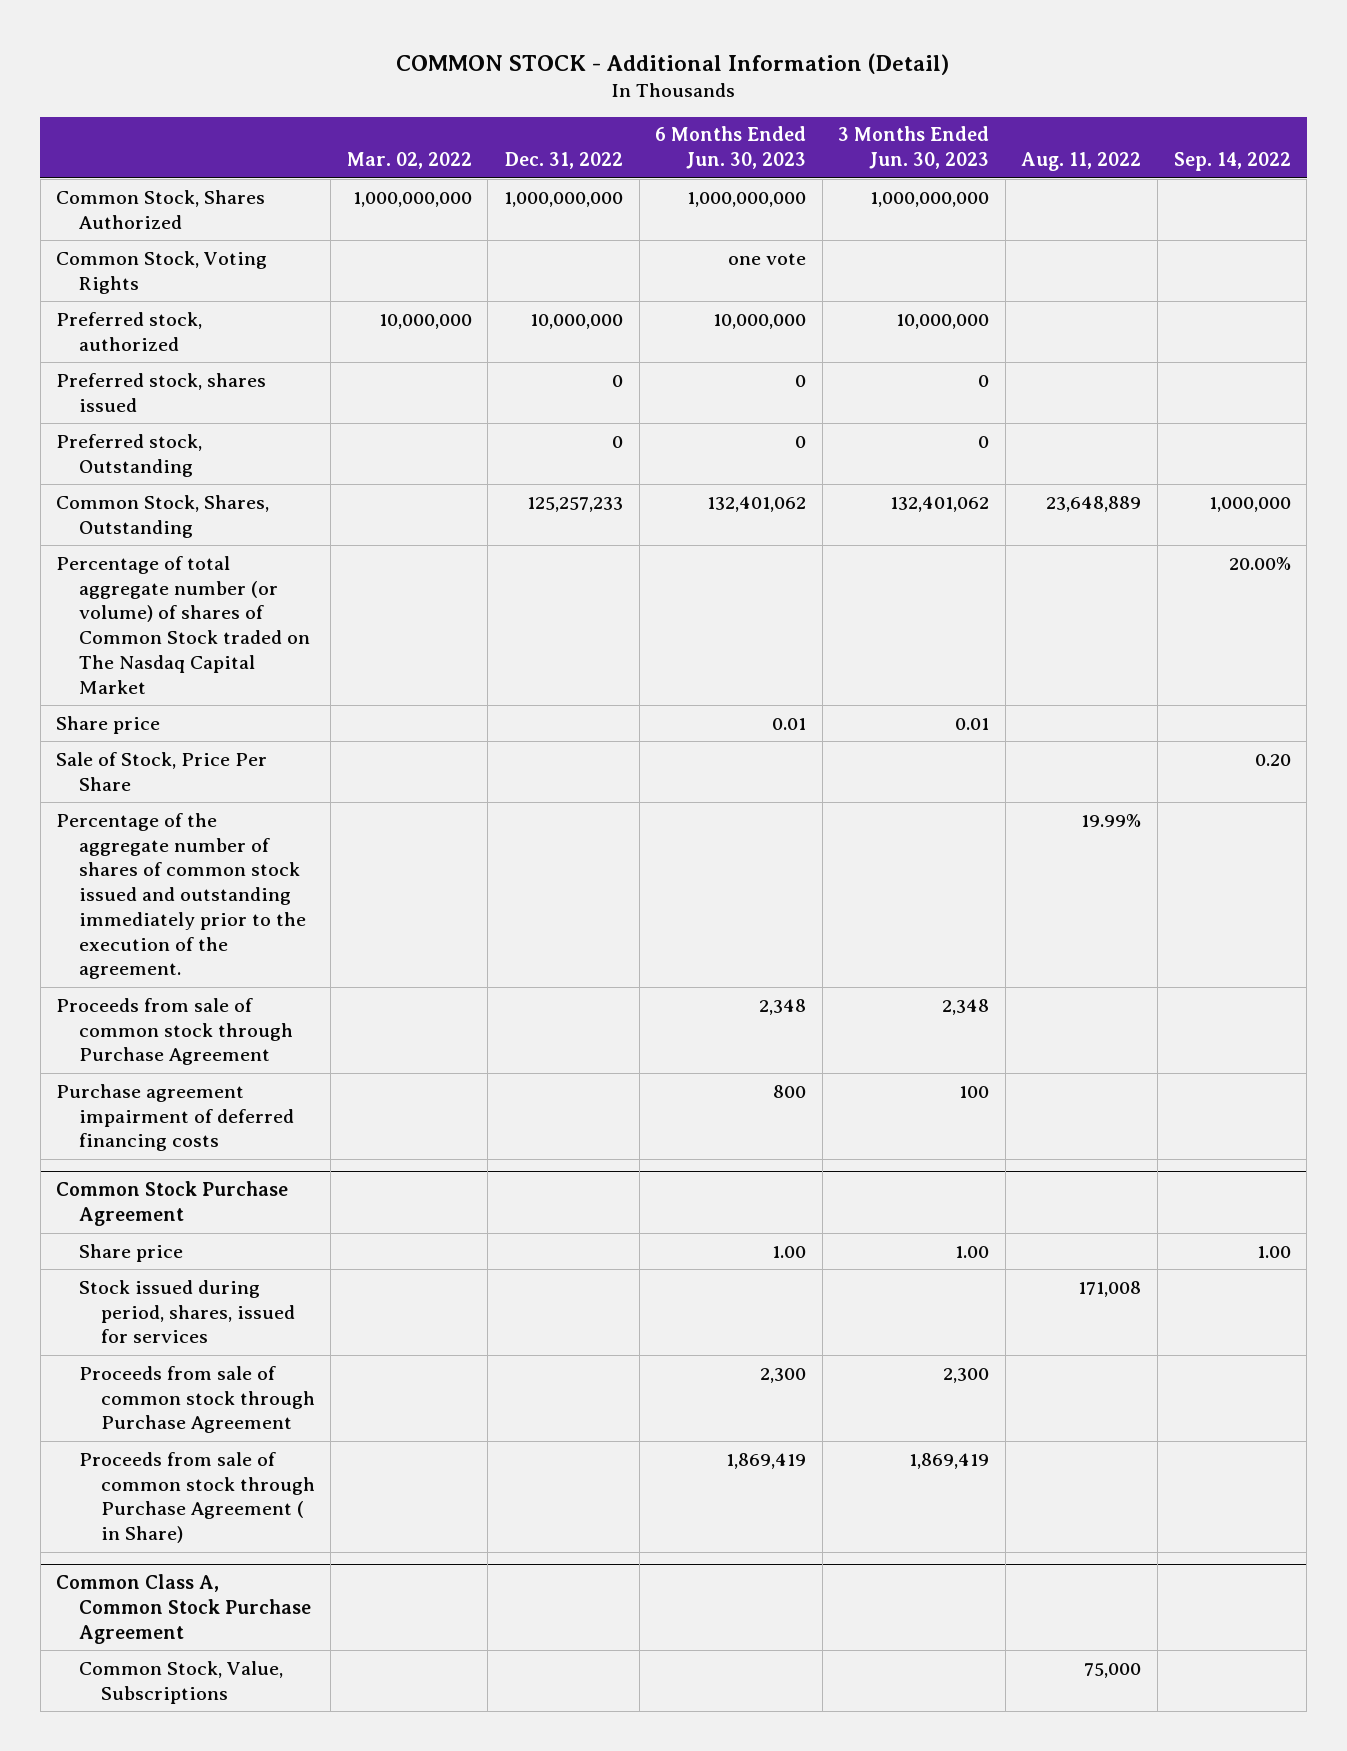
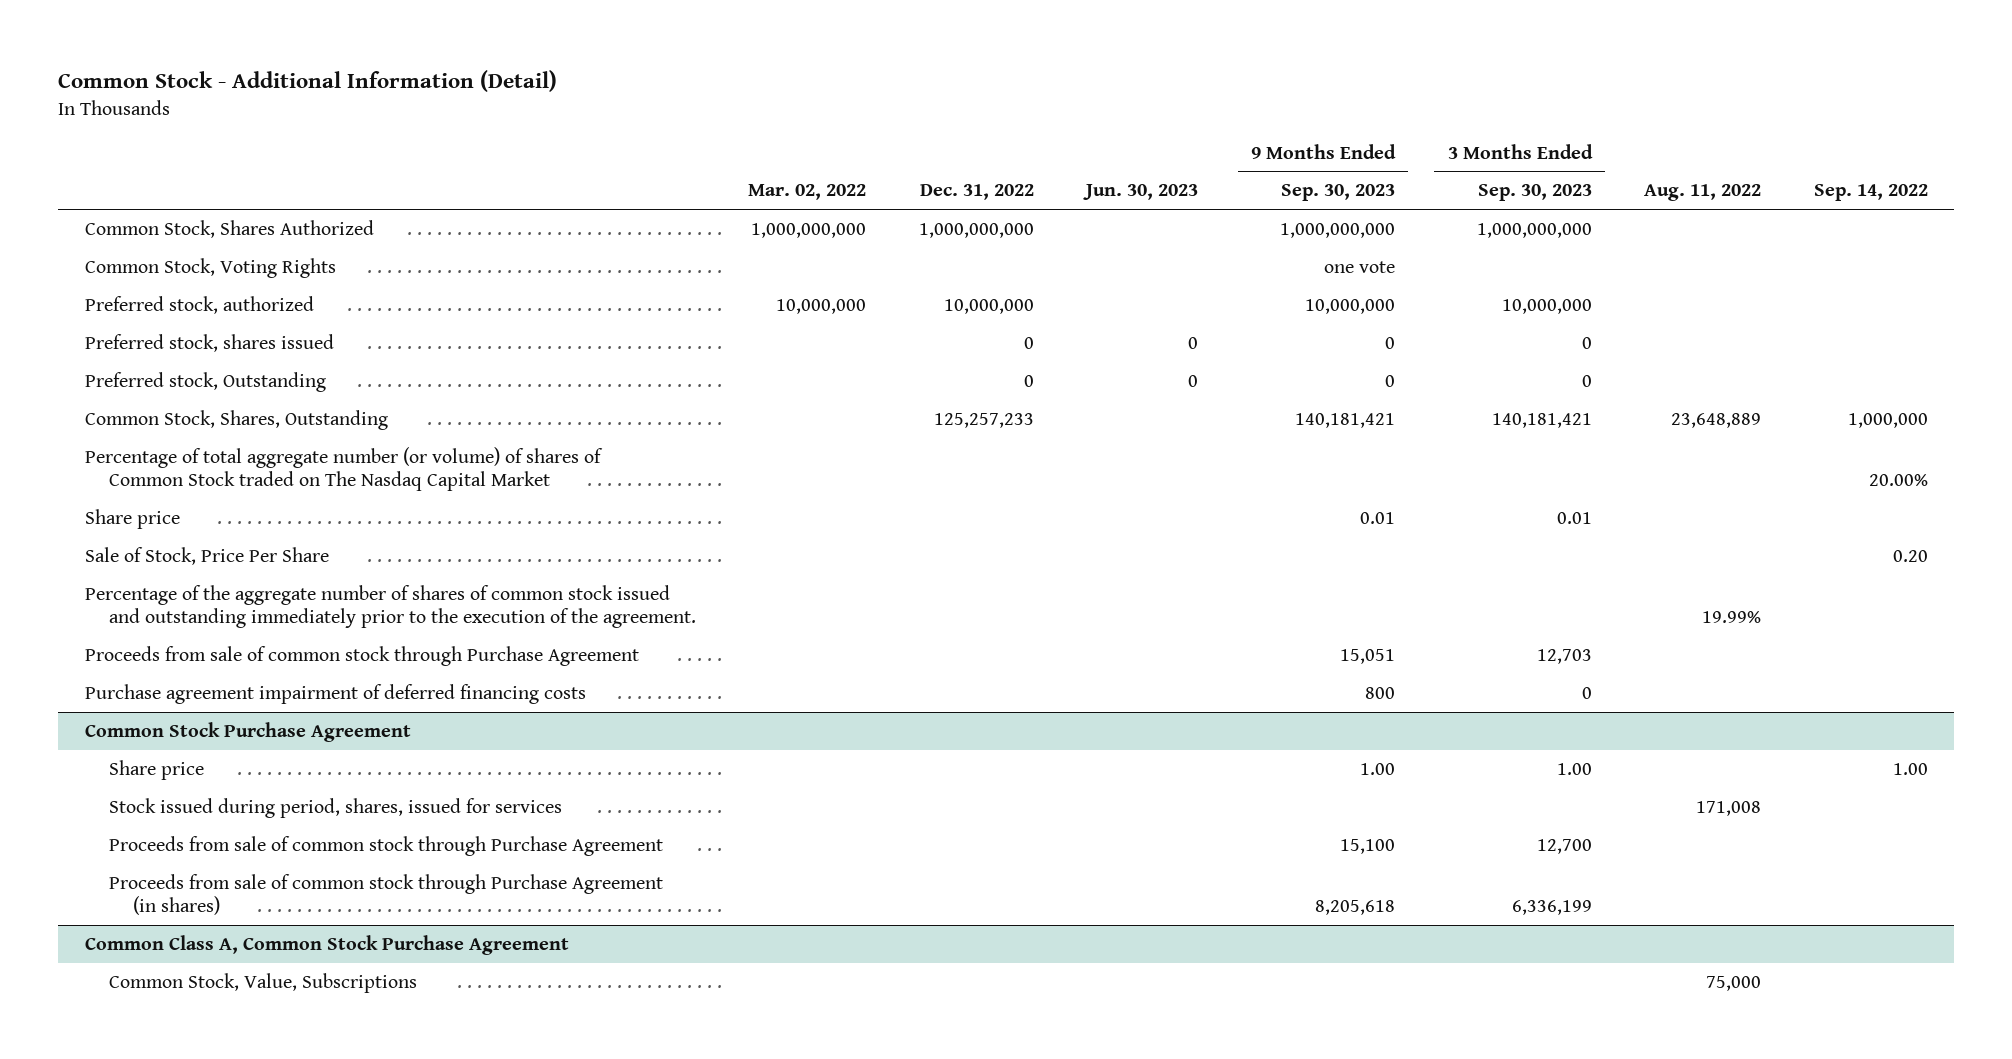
- COMMON STOCK - Additional Information (Detail)
+ Common Stock - Additional Information (Detail)
- | Mar. 02, 2022 | Dec. 31, 2022 | 6 Months Ended Jun. 30, 2023 | 3 Months Ended Jun. 30, 2023 | Aug. 11, 2022 | Sep. 14, 2022
+ | Mar. 02, 2022 | Dec. 31, 2022 | Jun. 30, 2023 | 9 Months Ended Sep. 30, 2023 | 3 Months Ended Sep. 30, 2023 | Aug. 11, 2022 | Sep. 14, 2022
@ Common Stock Purchase Agreement
- Proceeds from sale of common stock through Purchase Agreement ( in Share) | | | 1,869,419 | 1,869,419 | |
+ Proceeds from sale of common stock through Purchase Agreement (in shares) | | | | 8,205,618 | 6,336,199 | |

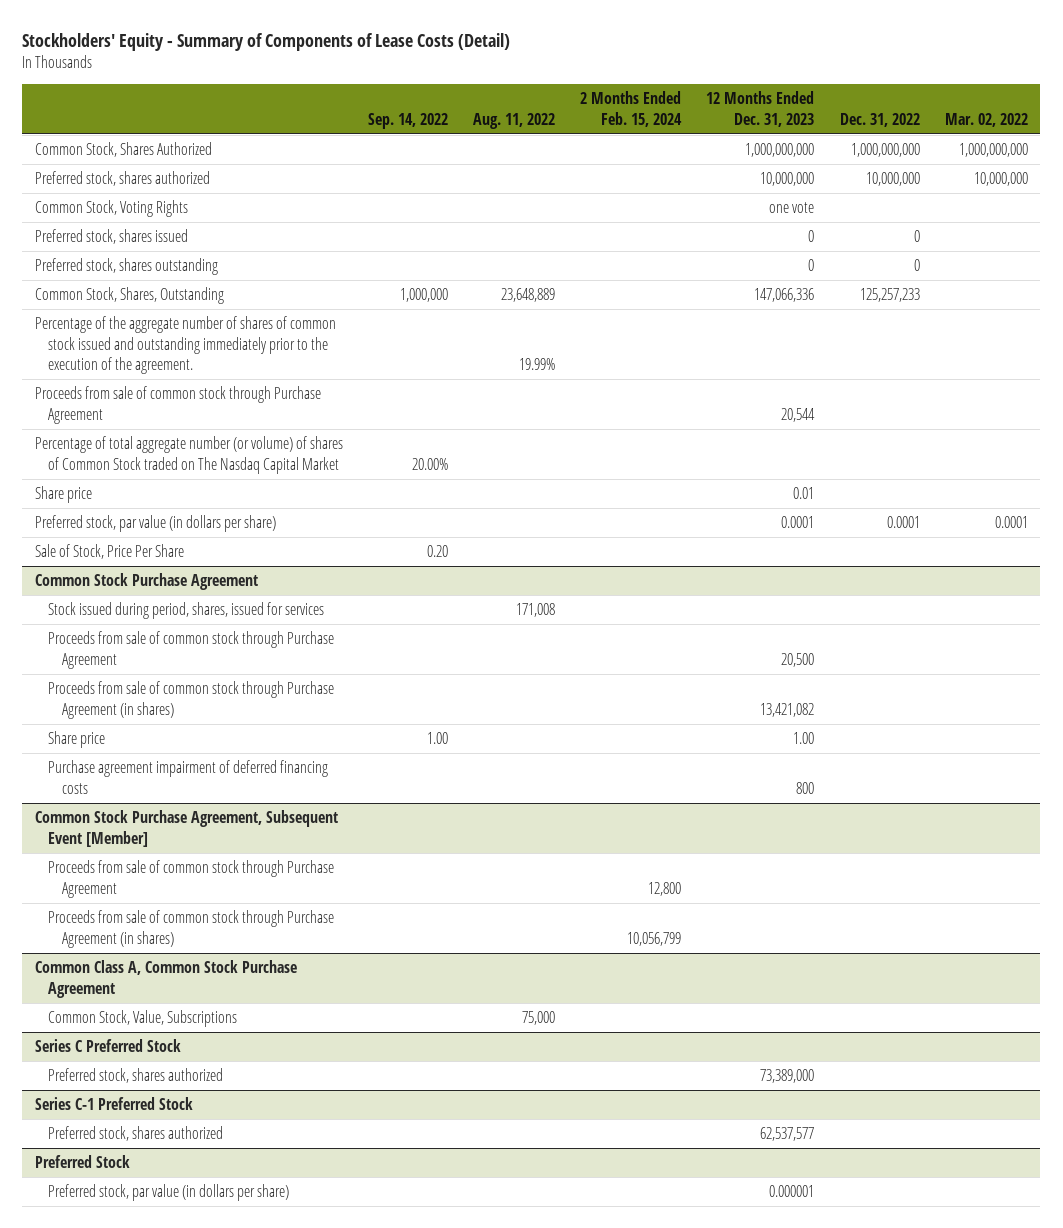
- Common Stock - Additional Information (Detail)
+ Stockholders' Equity - Summary of Components of Lease Costs (Detail)
- | Mar. 02, 2022 | Dec. 31, 2022 | Jun. 30, 2023 | 9 Months Ended Sep. 30, 2023 | 3 Months Ended Sep. 30, 2023 | Aug. 11, 2022 | Sep. 14, 2022
+ | Sep. 14, 2022 | Aug. 11, 2022 | 2 Months Ended Feb. 15, 2024 | 12 Months Ended Dec. 31, 2023 | Dec. 31, 2022 | Mar. 02, 2022
+ Preferred stock, shares authorized | | | | 10,000,000 | 10,000,000 | 10,000,000
- Preferred stock, authorized | 10,000,000 | 10,000,000 | | 10,000,000 | 10,000,000 | |
- Preferred stock, Outstanding | | 0 | 0 | 0 | 0 | |
+ Preferred stock, shares outstanding | | | | 0 | 0 |
moved up: Percentage of the aggregate number of shares of common stock issued and outstanding immediately prior to the execution of the agreement. | | 19.99% | | | |
moved up: Proceeds from sale of common stock through Purchase Agreement | | | | 20,544 | |
+ Preferred stock, par value (in dollars per share) | | | | 0.0001 | 0.0001 | 0.0001
- Purchase agreement impairment of deferred financing costs | | | | 800 | 0 | |
@ Common Stock Purchase Agreement
moved down: Share price | 1.00 | | | 1.00 | |
+ Purchase agreement impairment of deferred financing costs | | | | 800 | |
+ Common Stock Purchase Agreement, Subsequent Event [Member]
+ Proceeds from sale of common stock through Purchase Agreement | | | 12,800 | | |
+ Proceeds from sale of common stock through Purchase Agreement (in shares) | | | 10,056,799 | | |
+ Series C Preferred Stock
+ Preferred stock, shares authorized | | | | 73,389,000 | |
+ Series C-1 Preferred Stock
+ Preferred stock, shares authorized | | | | 62,537,577 | |
+ Preferred Stock
+ Preferred stock, par value (in dollars per share) | | | | 0.000001 | |

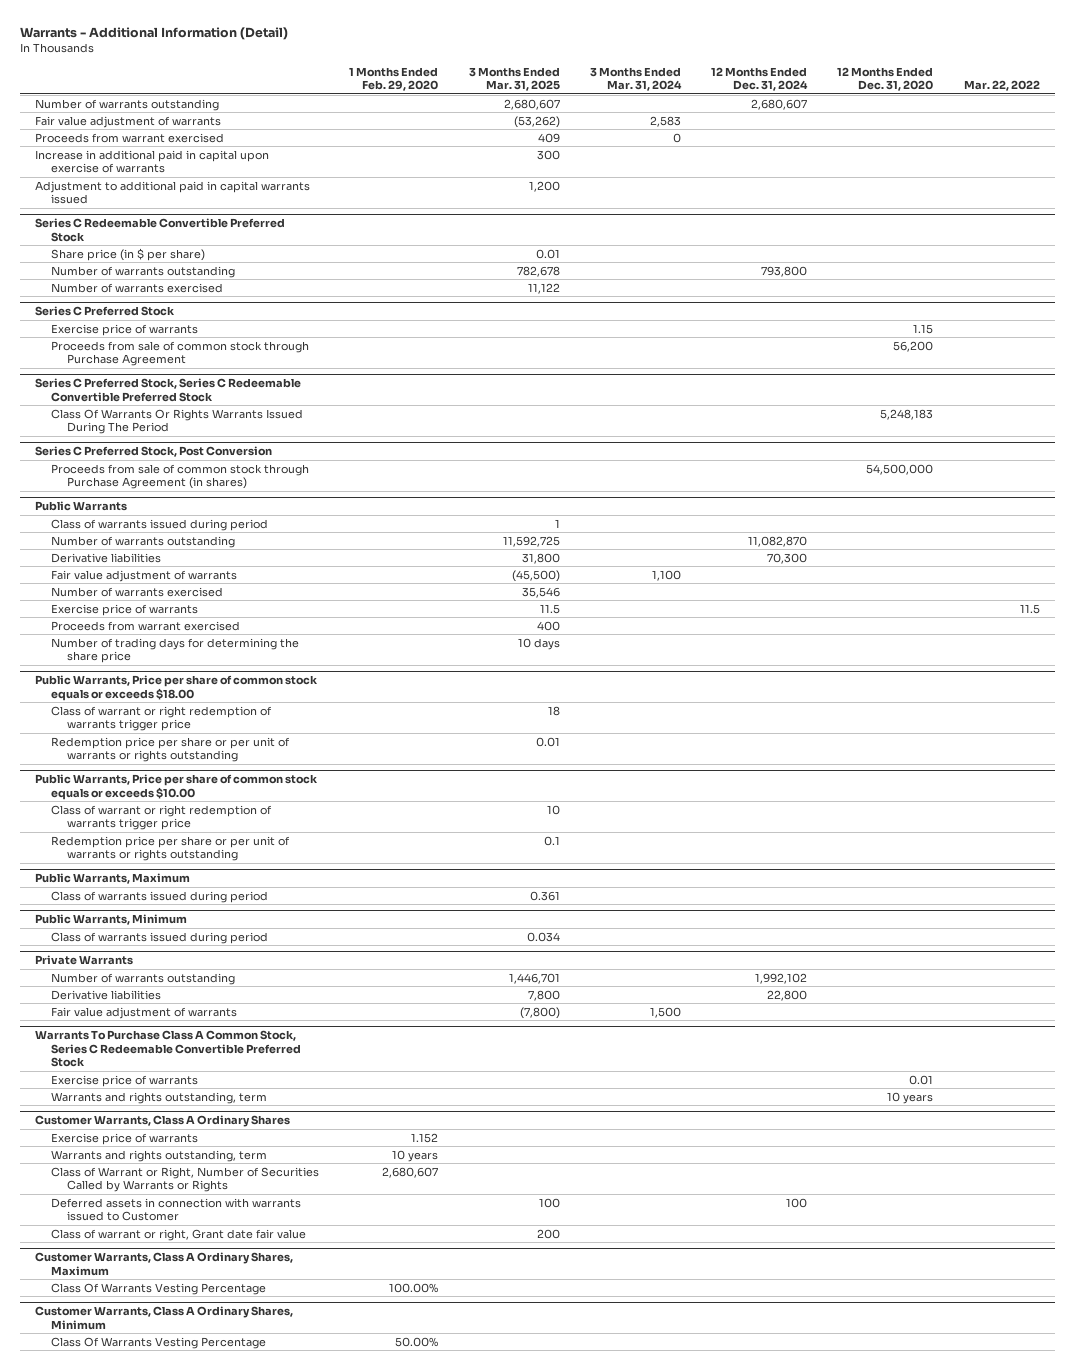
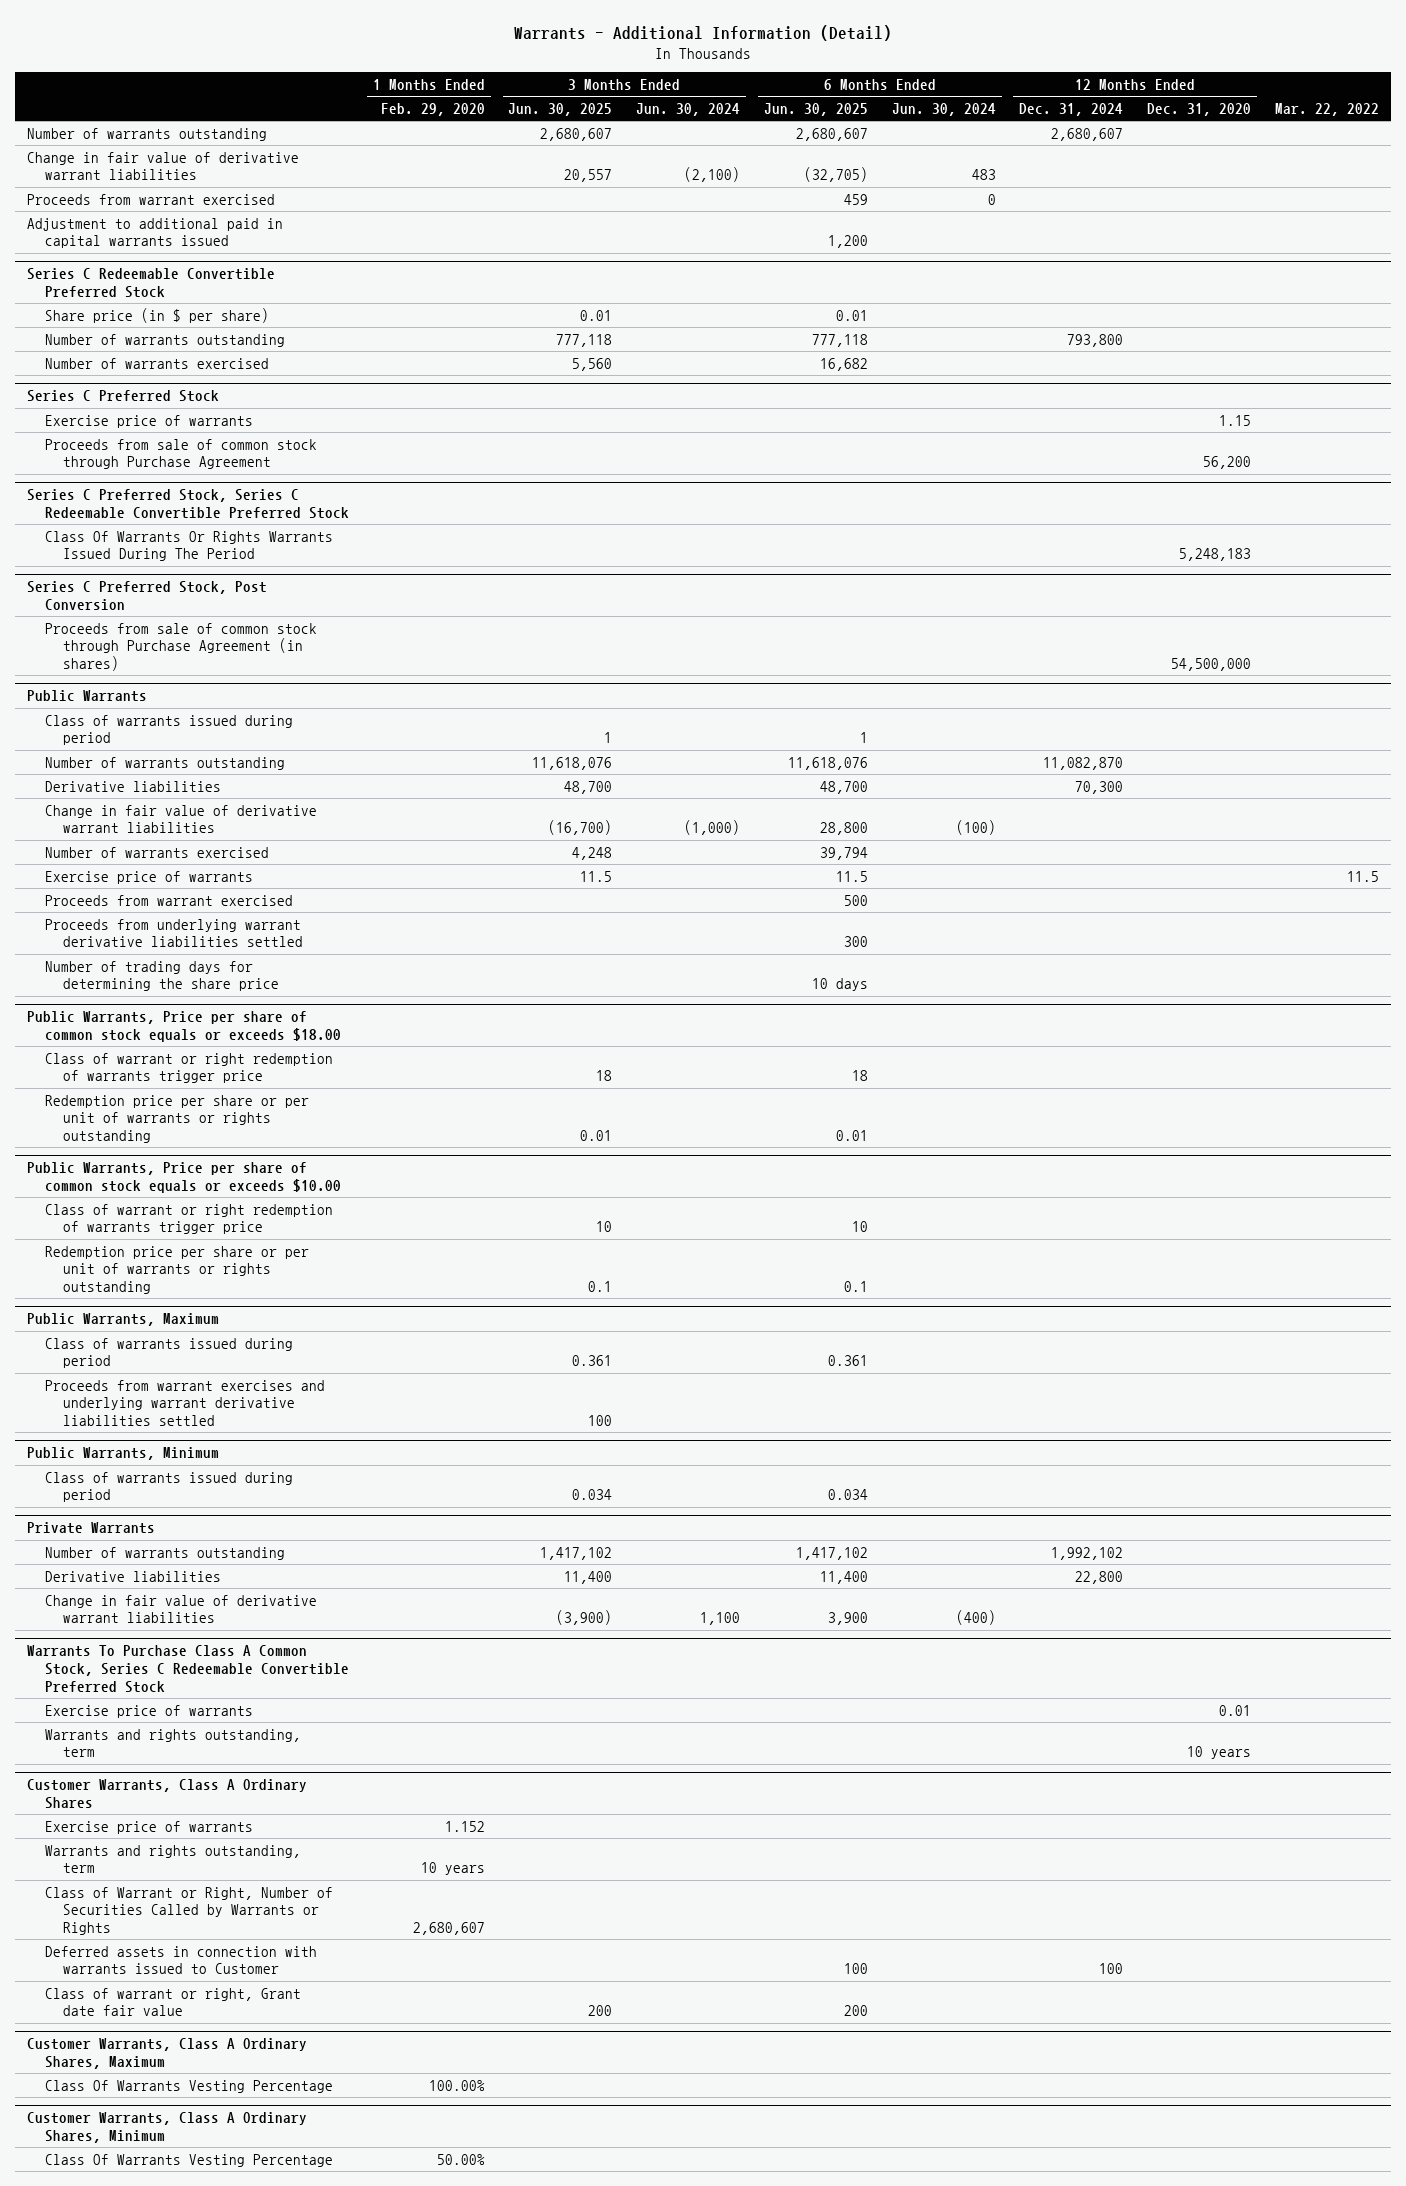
- | 1 Months Ended Feb. 29, 2020 | 3 Months Ended Mar. 31, 2025 | 3 Months Ended Mar. 31, 2024 | 12 Months Ended Dec. 31, 2024 | 12 Months Ended Dec. 31, 2020 | Mar. 22, 2022
+ | 1 Months Ended Feb. 29, 2020 | 3 Months Ended Jun. 30, 2025 | 3 Months Ended Jun. 30, 2024 | 6 Months Ended Jun. 30, 2025 | 6 Months Ended Jun. 30, 2024 | 12 Months Ended Dec. 31, 2024 | 12 Months Ended Dec. 31, 2020 | Mar. 22, 2022
- Fair value adjustment of warrants | | (53,262) | 2,583 | | |
+ Change in fair value of derivative warrant liabilities | | 20,557 | (2,100) | (32,705) | 483 | | |
- Increase in additional paid in capital upon exercise of warrants | | 300 | | | |
@ Public Warrants
- Fair value adjustment of warrants | | (45,500) | 1,100 | | |
+ Change in fair value of derivative warrant liabilities | | (16,700) | (1,000) | 28,800 | (100) | | |
+ Proceeds from underlying warrant derivative liabilities settled | | | | 300 | | | |
@ Public Warrants, Maximum
+ Proceeds from warrant exercises and underlying warrant derivative liabilities settled | | 100 | | | | | |
@ Private Warrants
- Fair value adjustment of warrants | | (7,800) | 1,500 | | |
+ Change in fair value of derivative warrant liabilities | | (3,900) | 1,100 | 3,900 | (400) | | |

